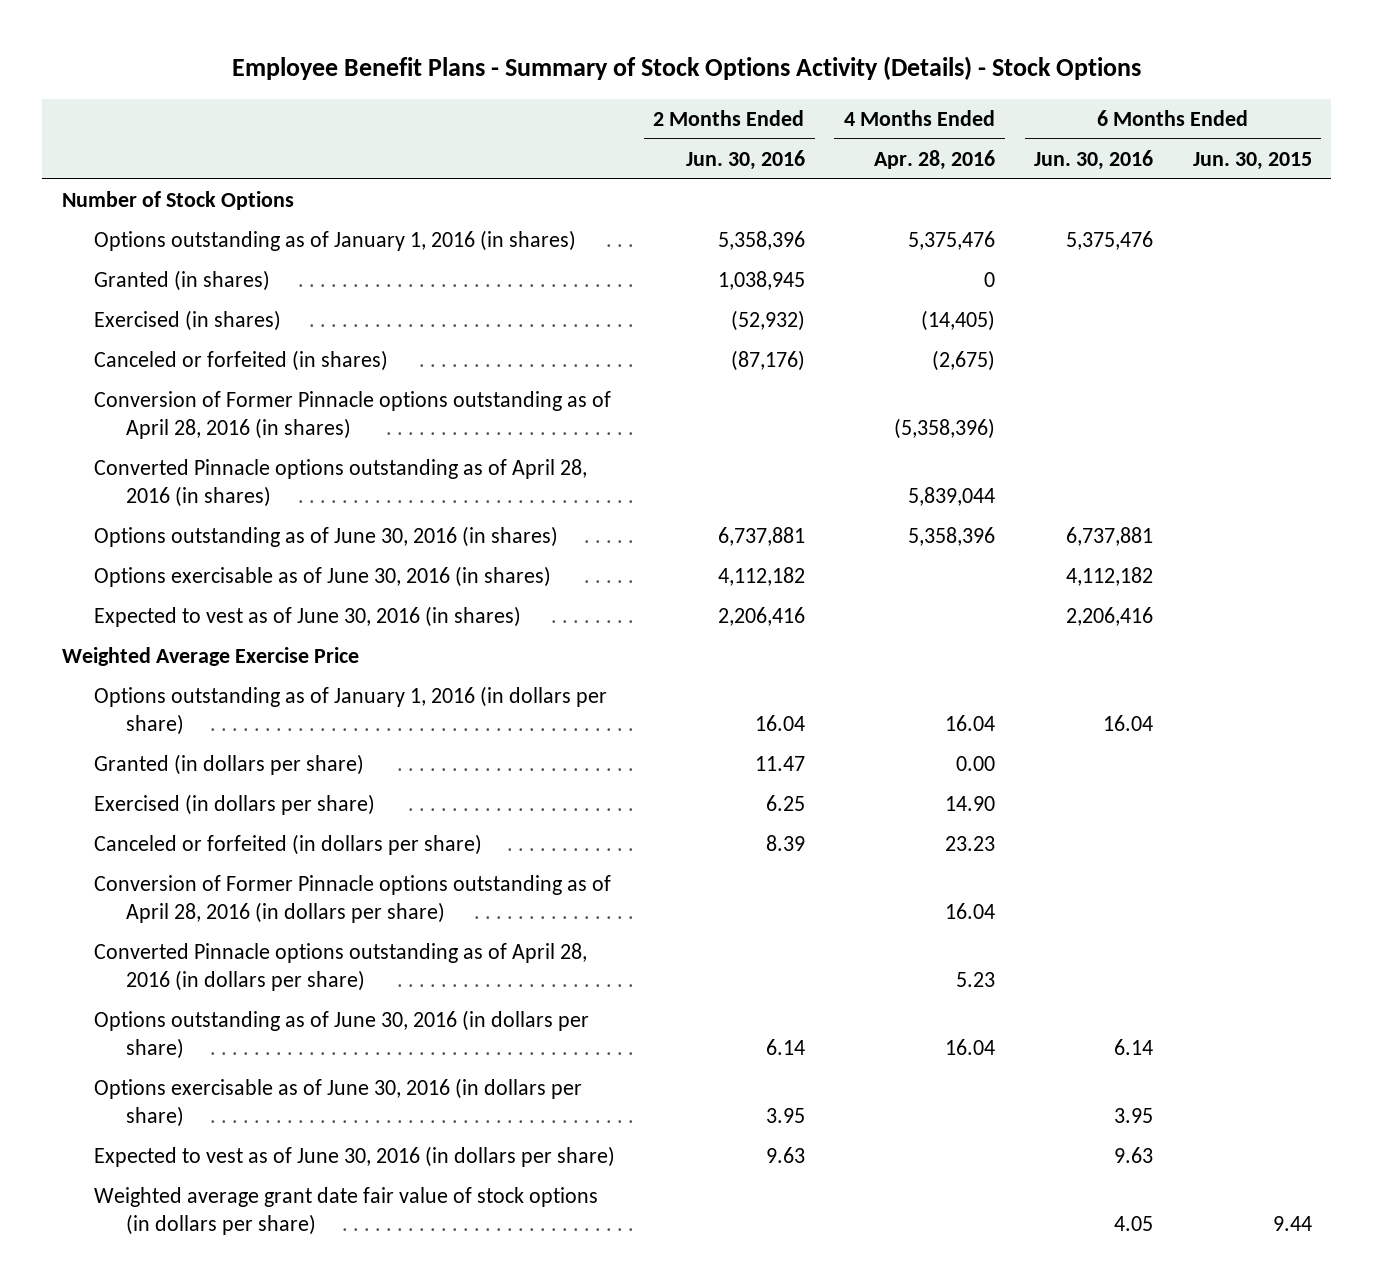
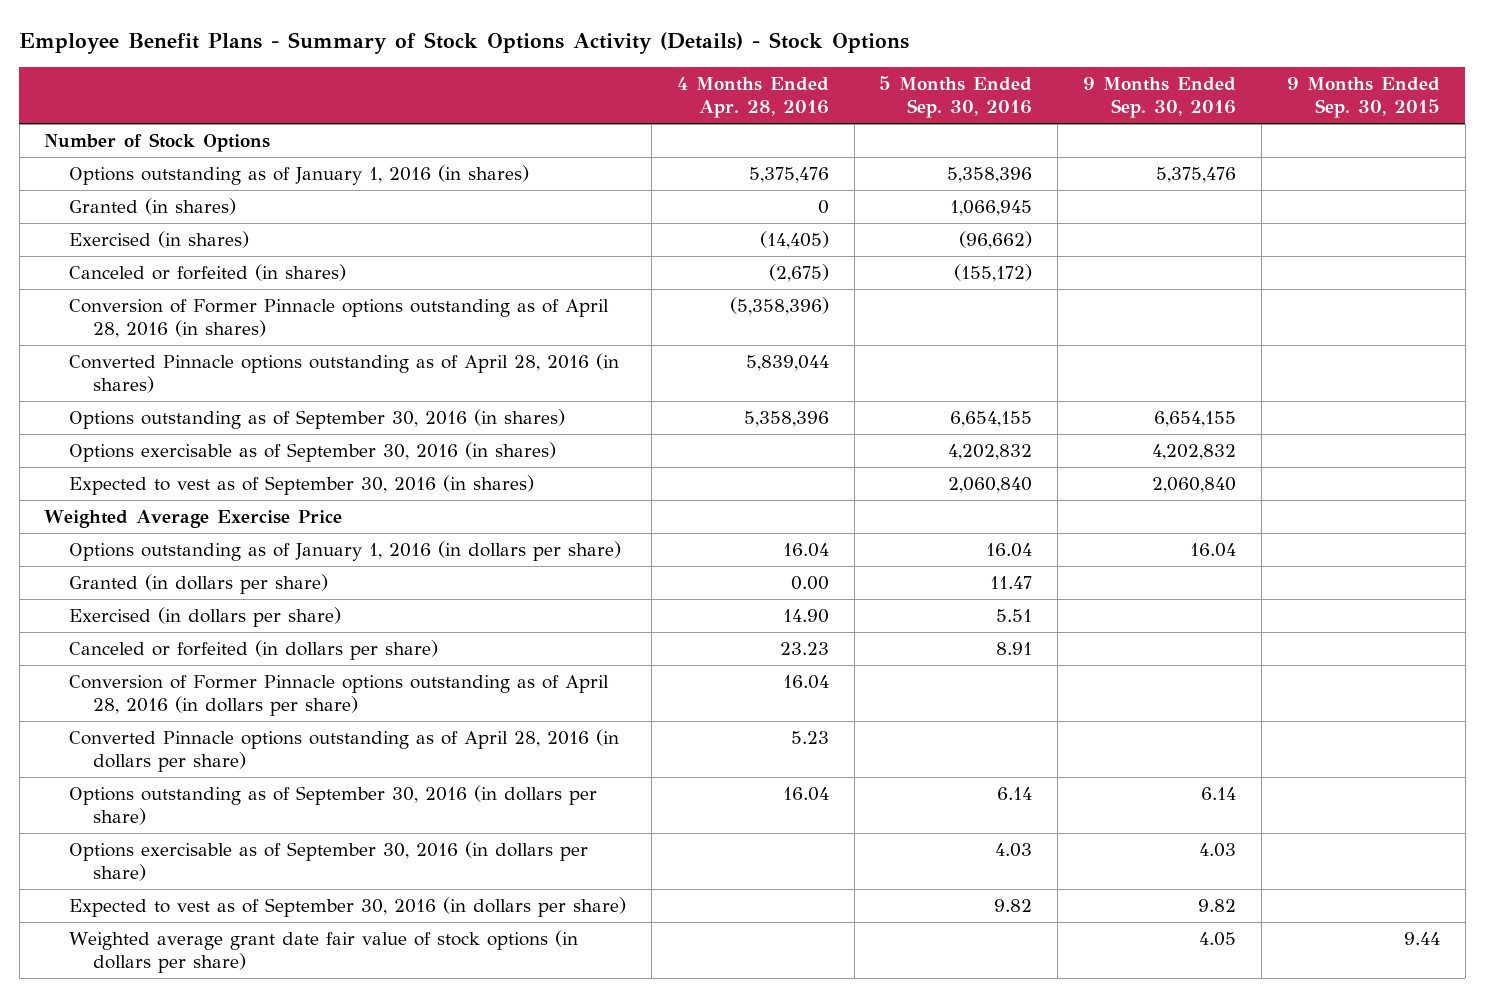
- | 2 Months Ended Jun. 30, 2016 | 4 Months Ended Apr. 28, 2016 | 6 Months Ended Jun. 30, 2016 | 6 Months Ended Jun. 30, 2015
+ | 4 Months Ended Apr. 28, 2016 | 5 Months Ended Sep. 30, 2016 | 9 Months Ended Sep. 30, 2016 | 9 Months Ended Sep. 30, 2015
- Options outstanding as of June 30, 2016 (in shares) | 6,737,881 | 5,358,396 | 6,737,881 |
- Options exercisable as of June 30, 2016 (in shares) | 4,112,182 | | 4,112,182 |
- Expected to vest as of June 30, 2016 (in shares) | 2,206,416 | | 2,206,416 |
+ Options outstanding as of September 30, 2016 (in shares) | 5,358,396 | 6,654,155 | 6,654,155 |
+ Options exercisable as of September 30, 2016 (in shares) | | 4,202,832 | 4,202,832 |
+ Expected to vest as of September 30, 2016 (in shares) | | 2,060,840 | 2,060,840 |
- Options outstanding as of June 30, 2016 (in dollars per share) | 6.14 | 16.04 | 6.14 |
- Options exercisable as of June 30, 2016 (in dollars per share) | 3.95 | | 3.95 |
- Expected to vest as of June 30, 2016 (in dollars per share) | 9.63 | | 9.63 |
+ Options outstanding as of September 30, 2016 (in dollars per share) | 16.04 | 6.14 | 6.14 |
+ Options exercisable as of September 30, 2016 (in dollars per share) | | 4.03 | 4.03 |
+ Expected to vest as of September 30, 2016 (in dollars per share) | | 9.82 | 9.82 |

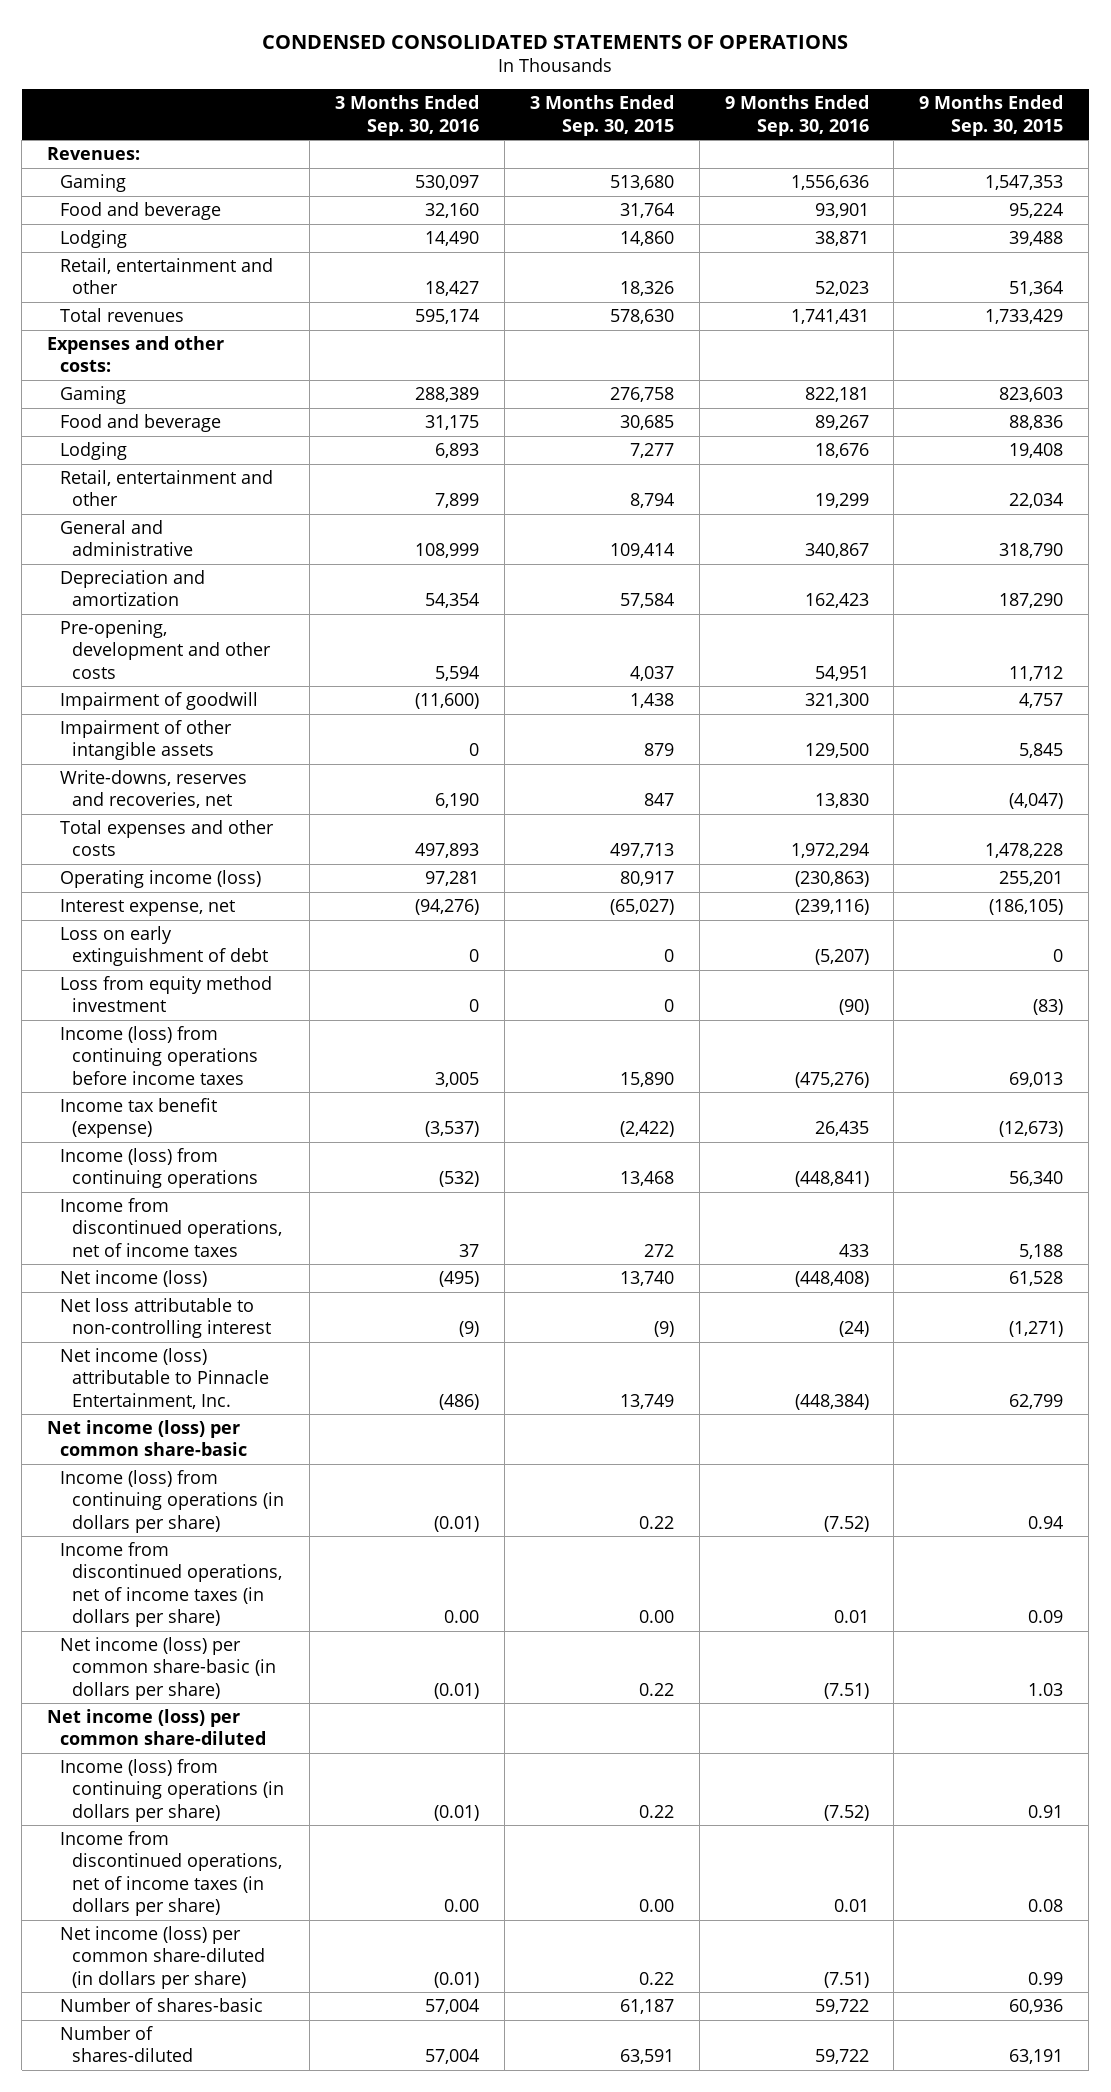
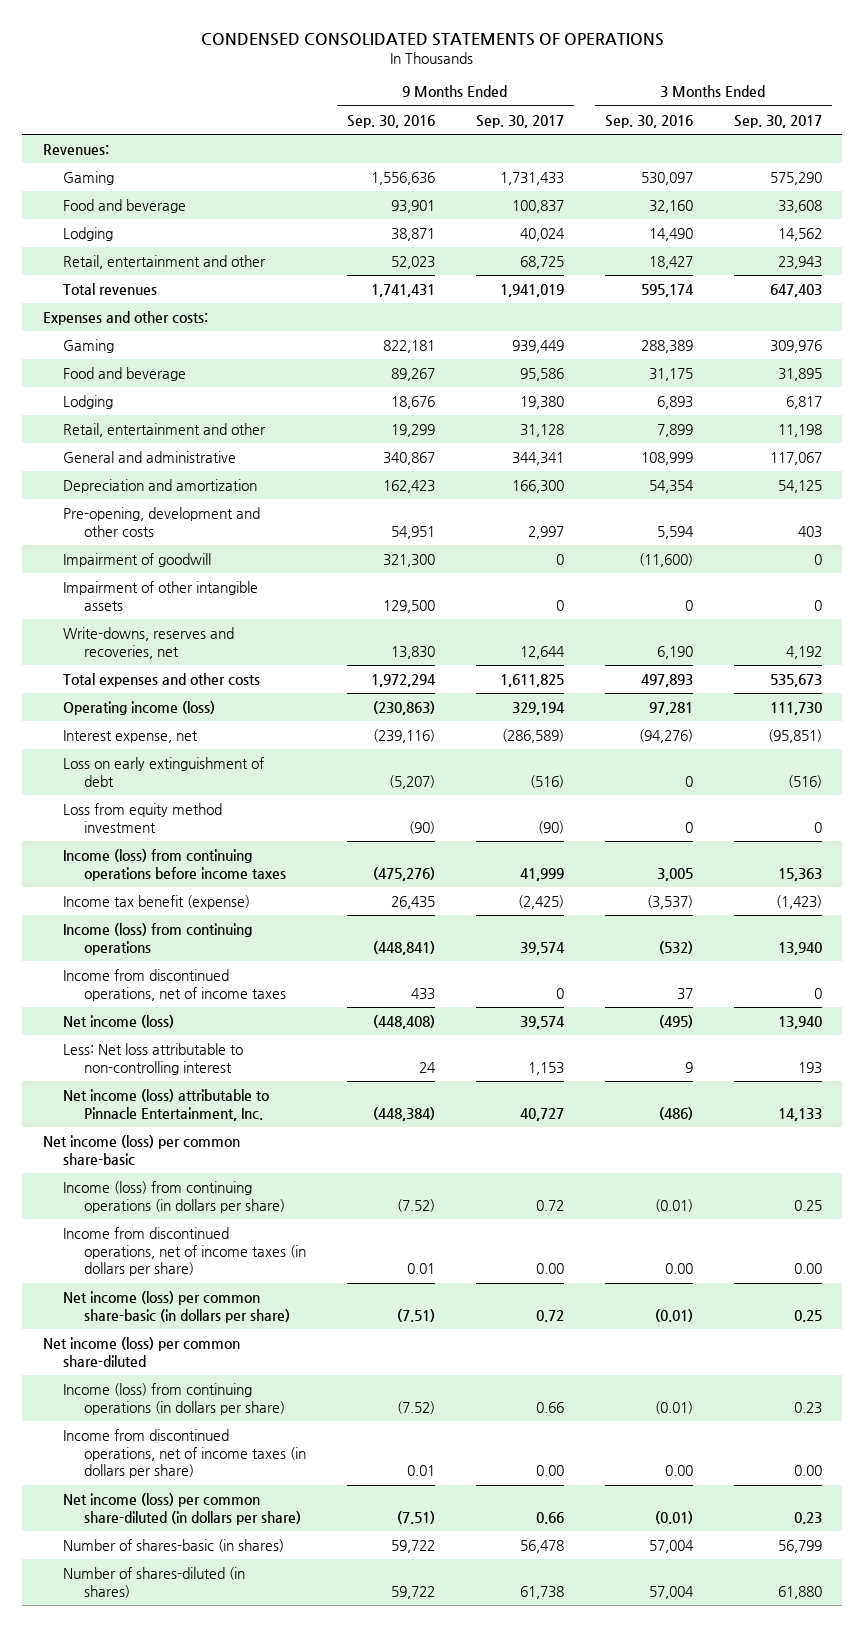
- | 3 Months Ended Sep. 30, 2016 | 3 Months Ended Sep. 30, 2015 | 9 Months Ended Sep. 30, 2016 | 9 Months Ended Sep. 30, 2015
+ | 9 Months Ended Sep. 30, 2016 | 9 Months Ended Sep. 30, 2017 | 3 Months Ended Sep. 30, 2016 | 3 Months Ended Sep. 30, 2017
- Net loss attributable to non-controlling interest | (9) | (9) | (24) | (1,271)
+ Less: Net loss attributable to non-controlling interest | 24 | 1,153 | 9 | 193
- Number of shares-basic | 57,004 | 61,187 | 59,722 | 60,936
- Number of shares-diluted | 57,004 | 63,591 | 59,722 | 63,191
+ Number of shares-basic (in shares) | 59,722 | 56,478 | 57,004 | 56,799
+ Number of shares-diluted (in shares) | 59,722 | 61,738 | 57,004 | 61,880

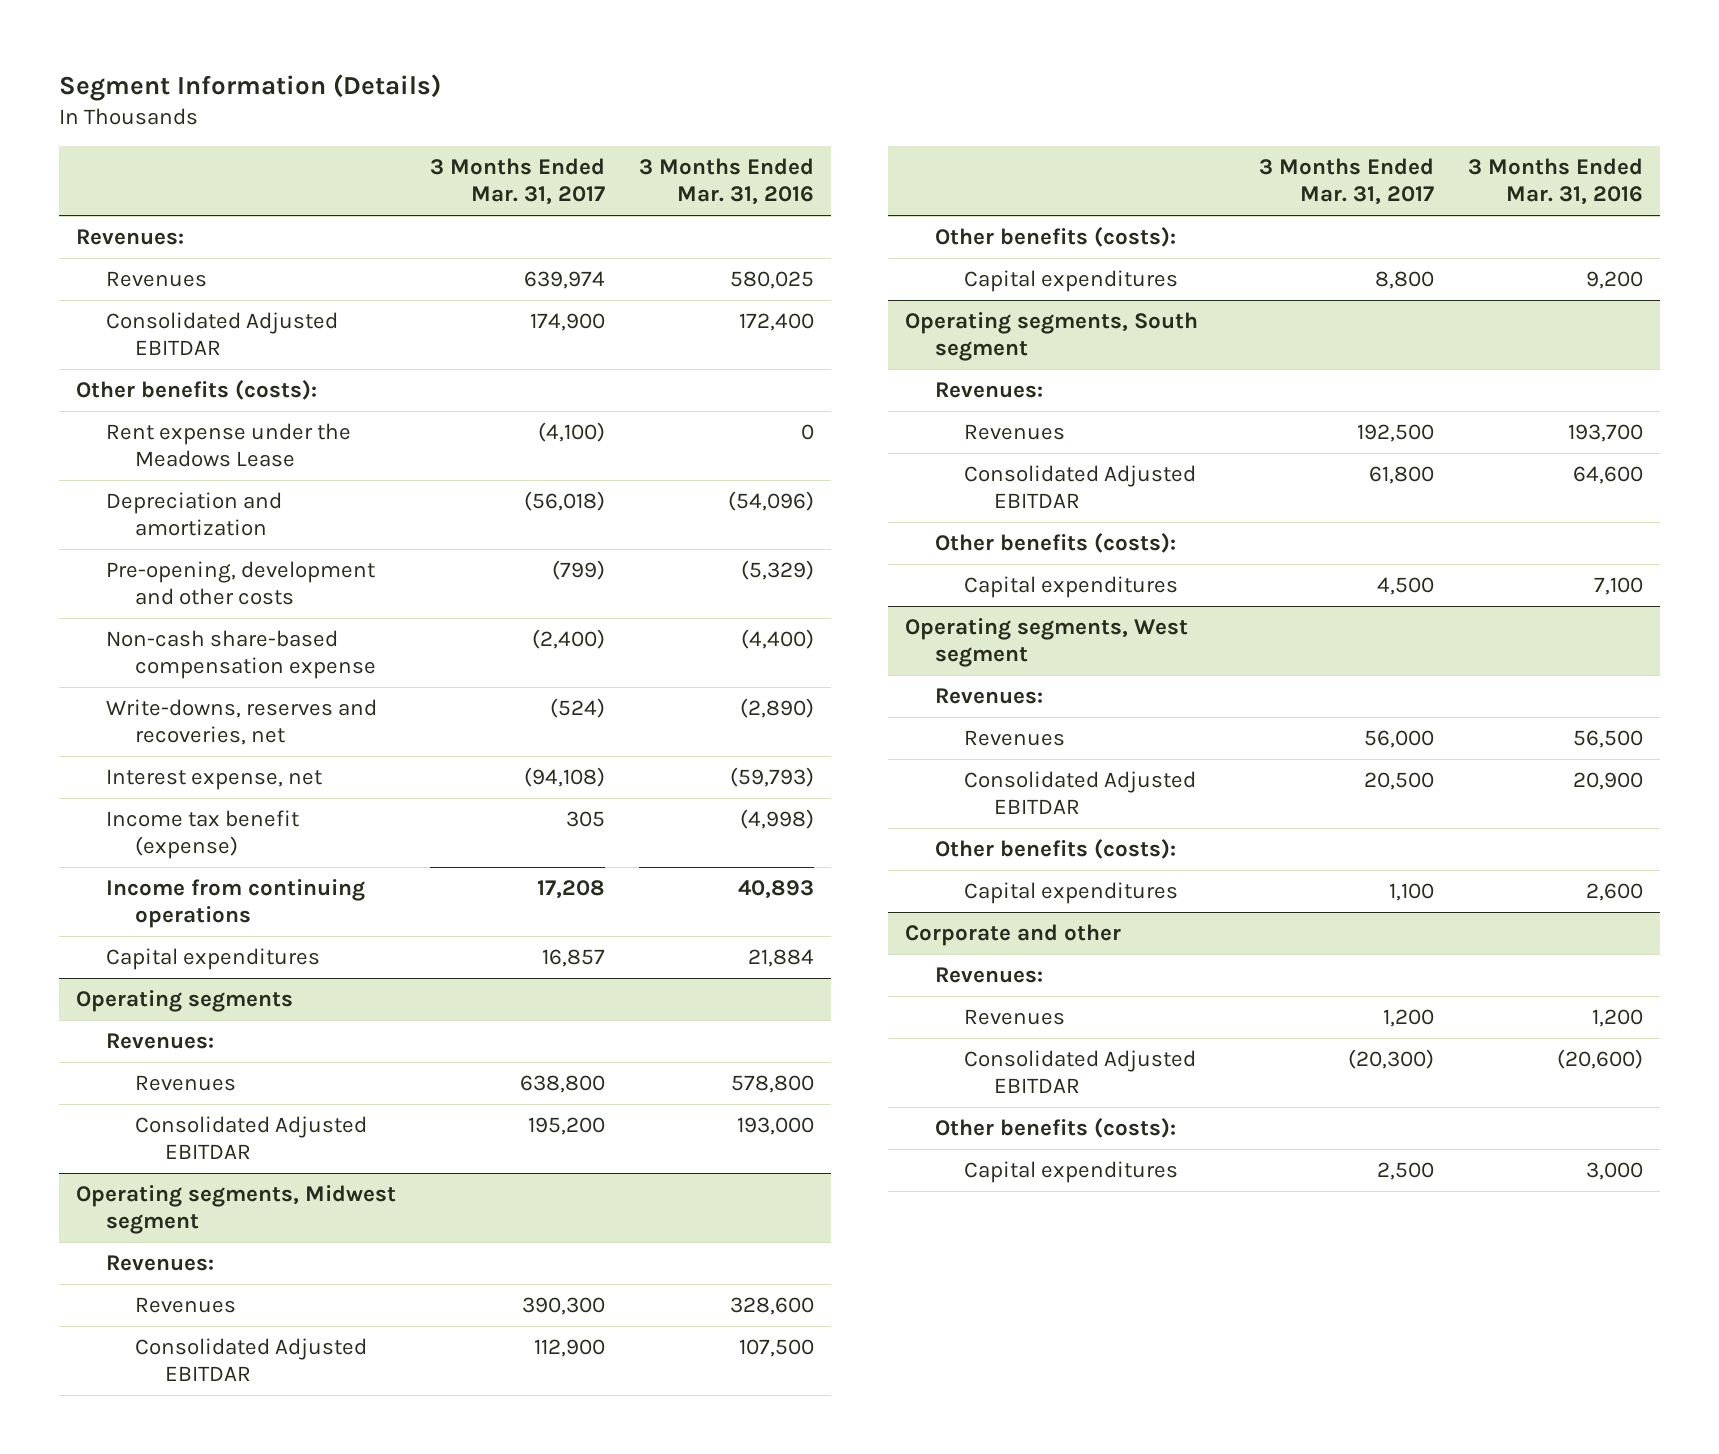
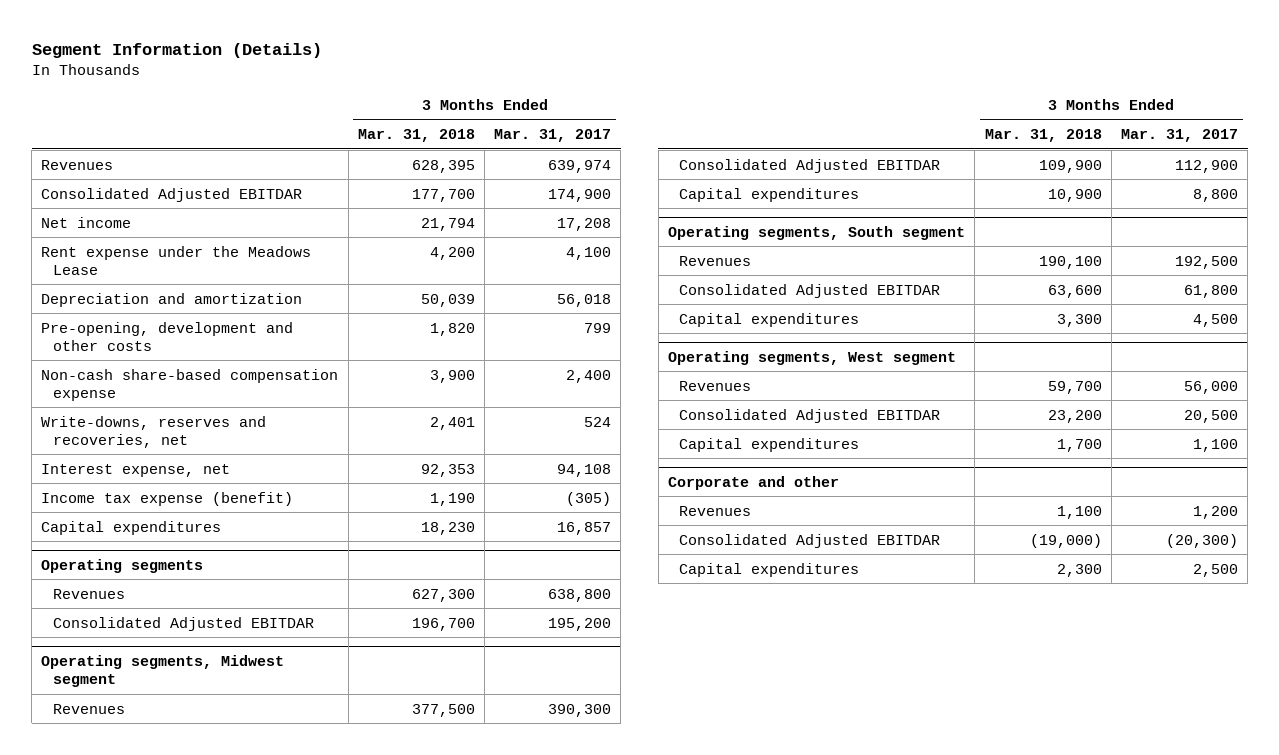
- | 3 Months Ended Mar. 31, 2017 | 3 Months Ended Mar. 31, 2016
+ | 3 Months Ended Mar. 31, 2018 | 3 Months Ended Mar. 31, 2017
- Revenues:
- Other benefits (costs):
- Rent expense under the Meadows Lease | (4,100) | 0
- Depreciation and amortization | (56,018) | (54,096)
- Pre-opening, development and other costs | (799) | (5,329)
- Non-cash share-based compensation expense | (2,400) | (4,400)
- Write-downs, reserves and recoveries, net | (524) | (2,890)
- Interest expense, net | (94,108) | (59,793)
- Income tax benefit (expense) | 305 | (4,998)
- Income from continuing operations | 17,208 | 40,893
+ Net income | 21,794 | 17,208
+ Rent expense under the Meadows Lease | 4,200 | 4,100
+ Depreciation and amortization | 50,039 | 56,018
+ Pre-opening, development and other costs | 1,820 | 799
+ Non-cash share-based compensation expense | 3,900 | 2,400
+ Write-downs, reserves and recoveries, net | 2,401 | 524
+ Interest expense, net | 92,353 | 94,108
+ Income tax expense (benefit) | 1,190 | (305)
@ Operating segments
- Revenues:
@ Operating segments, Midwest segment
- Revenues:
- Other benefits (costs):
@ Operating segments, South segment
- Revenues:
- Other benefits (costs):
@ Operating segments, West segment
- Revenues:
- Other benefits (costs):
@ Corporate and other
- Revenues:
- Other benefits (costs):

